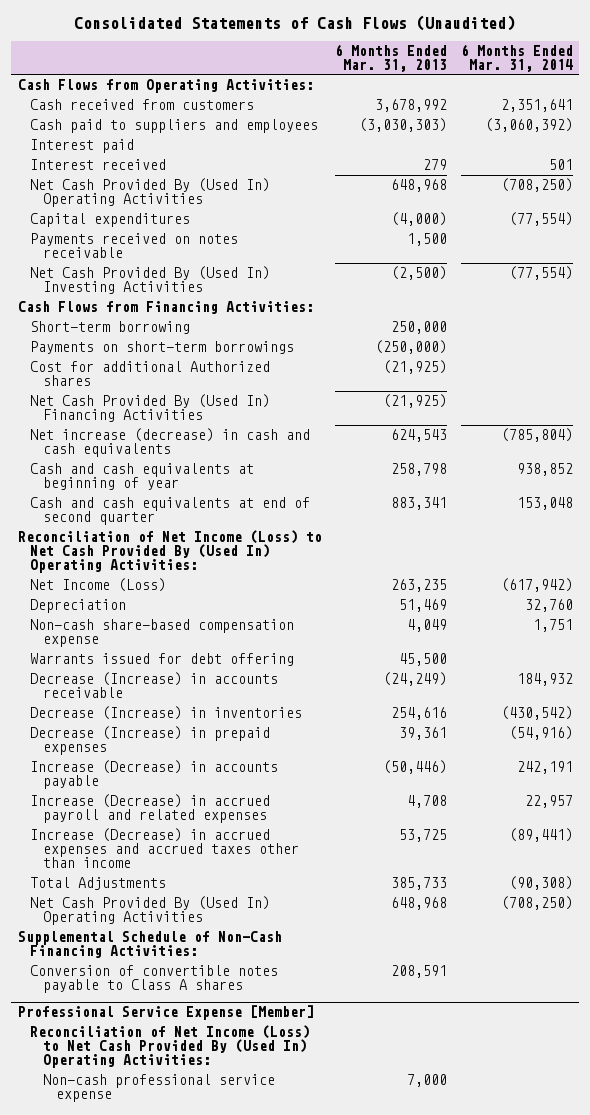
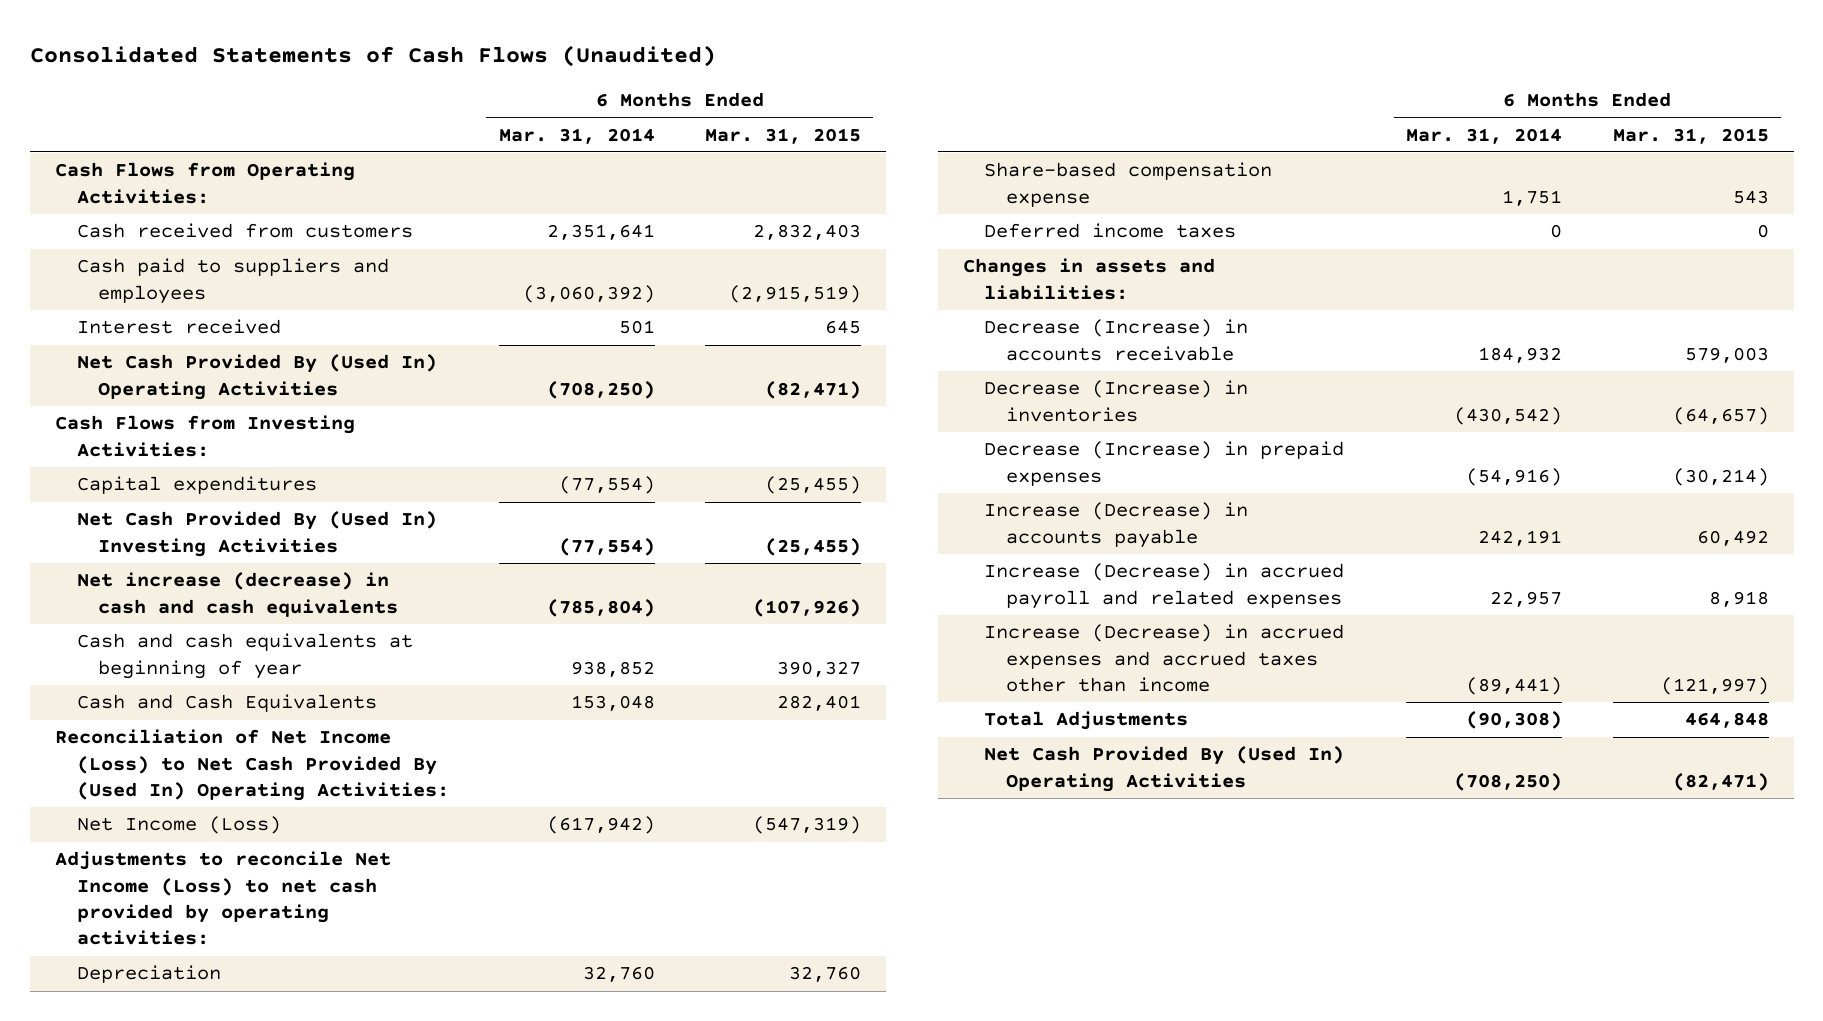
- | 6 Months Ended Mar. 31, 2013 | 6 Months Ended Mar. 31, 2014
+ | 6 Months Ended Mar. 31, 2014 | 6 Months Ended Mar. 31, 2015
- Interest paid
+ Cash Flows from Investing Activities:
- Payments received on notes receivable | 1,500 |
- Cash Flows from Financing Activities:
- Short-term borrowing | 250,000 |
- Payments on short-term borrowings | (250,000) |
- Cost for additional Authorized shares | (21,925) |
- Net Cash Provided By (Used In) Financing Activities | (21,925) |
- Cash and cash equivalents at end of second quarter | 883,341 | 153,048
+ Cash and Cash Equivalents | 153,048 | 282,401
+ Adjustments to reconcile Net Income (Loss) to net cash provided by operating activities:
- Non-cash share-based compensation expense | 4,049 | 1,751
- Warrants issued for debt offering | 45,500 |
+ Share-based compensation expense | 1,751 | 543
+ Deferred income taxes | 0 | 0
+ Changes in assets and liabilities:
- Supplemental Schedule of Non-Cash Financing Activities:
- Conversion of convertible notes payable to Class A shares | 208,591 |
- Professional Service Expense [Member]
- Reconciliation of Net Income (Loss) to Net Cash Provided By (Used In) Operating Activities:
- Non-cash professional service expense | 7,000 |

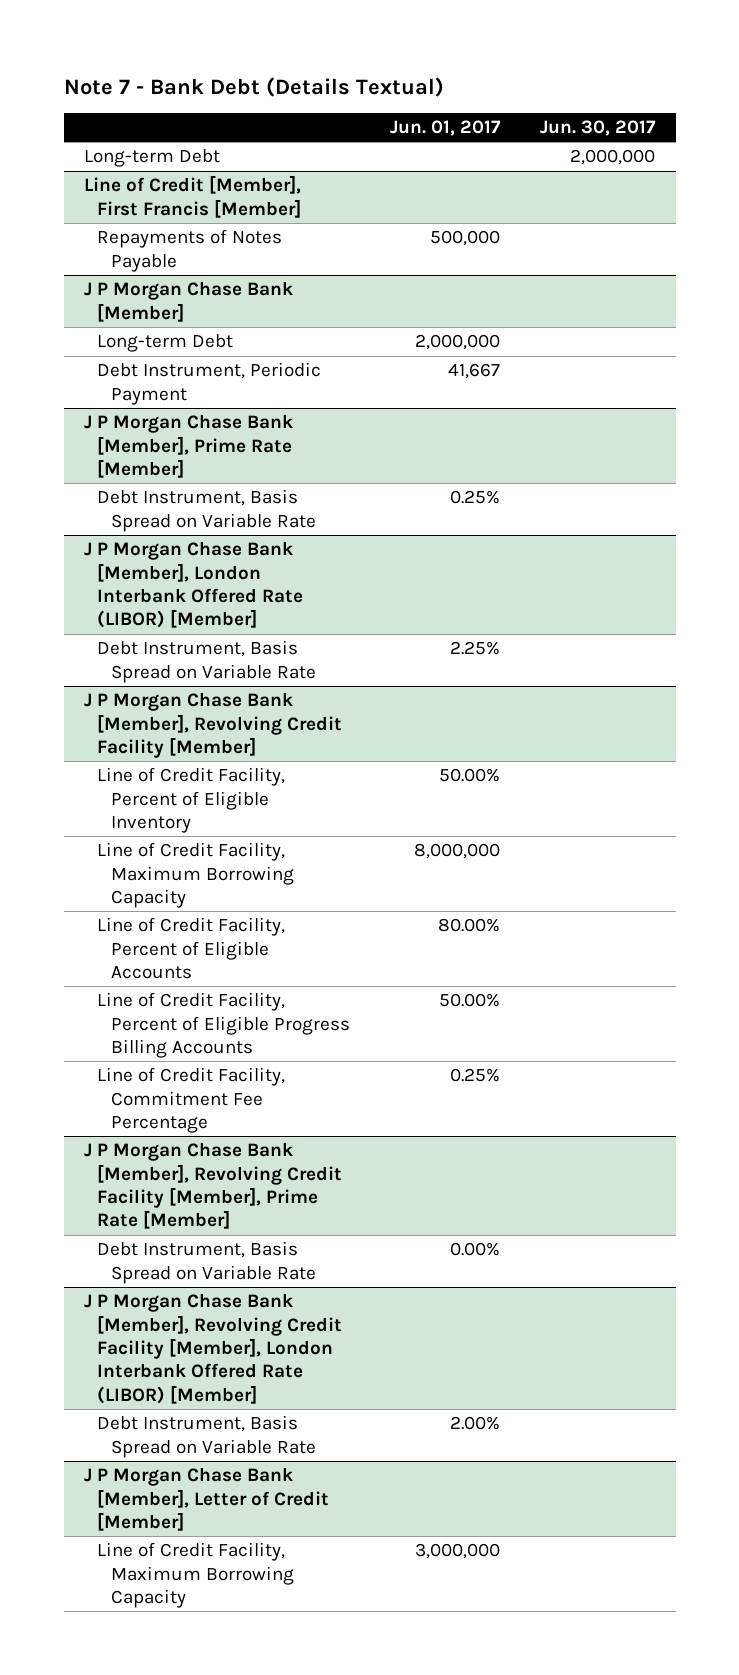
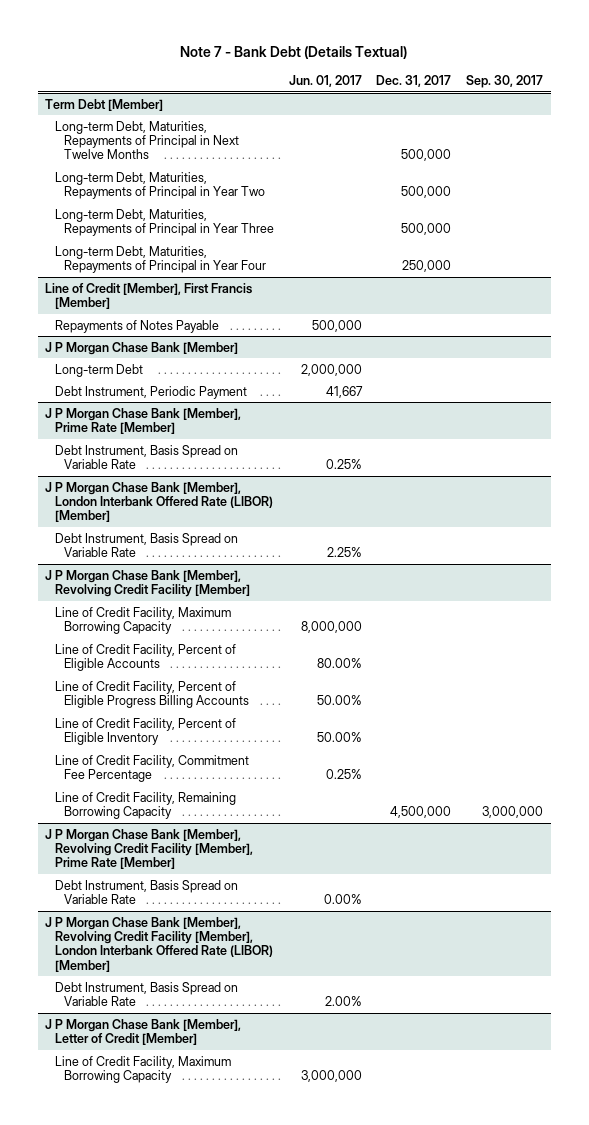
- | Jun. 01, 2017 | Jun. 30, 2017
+ | Jun. 01, 2017 | Dec. 31, 2017 | Sep. 30, 2017
- Long-term Debt | | 2,000,000
+ Term Debt [Member]
+ Long-term Debt, Maturities, Repayments of Principal in Next Twelve Months | | 500,000 |
+ Long-term Debt, Maturities, Repayments of Principal in Year Two | | 500,000 |
+ Long-term Debt, Maturities, Repayments of Principal in Year Three | | 500,000 |
+ Long-term Debt, Maturities, Repayments of Principal in Year Four | | 250,000 |
@ J P Morgan Chase Bank [Member], Revolving Credit Facility [Member]
moved down: Line of Credit Facility, Percent of Eligible Inventory | 50.00% | |
+ Line of Credit Facility, Remaining Borrowing Capacity | | 4,500,000 | 3,000,000

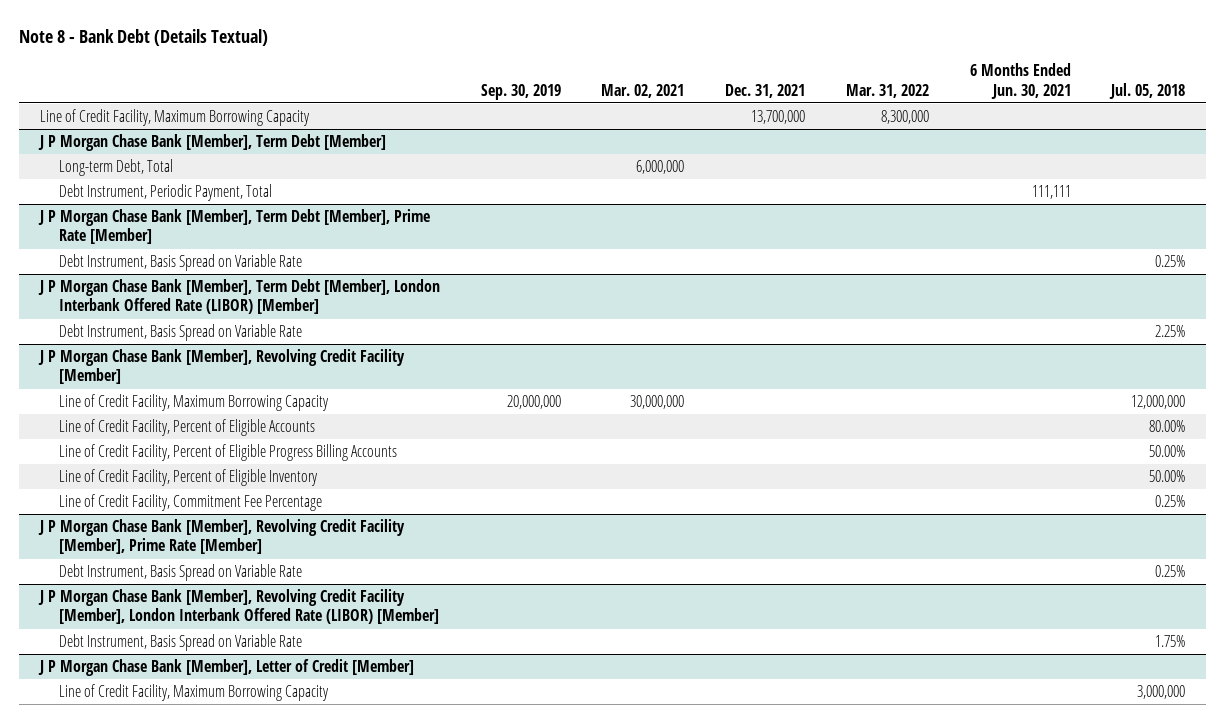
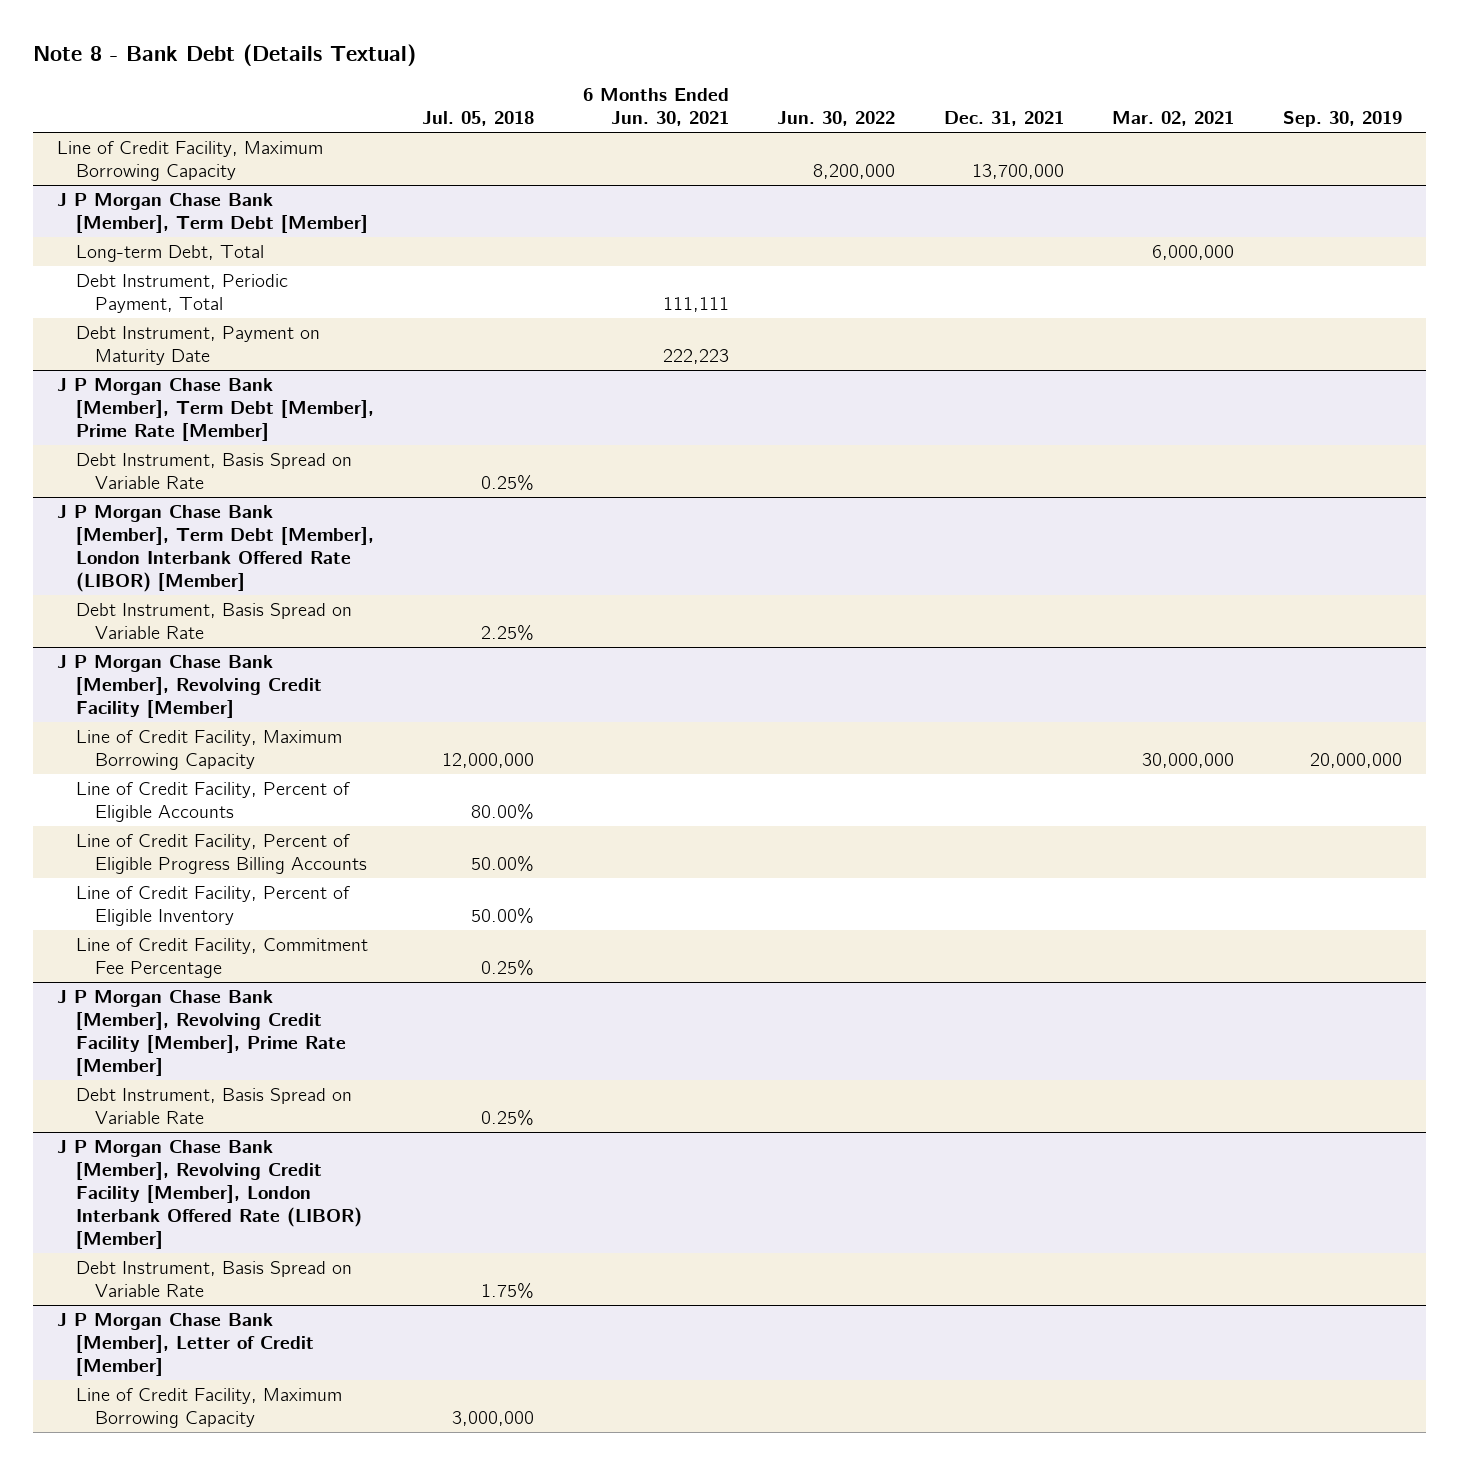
- | Sep. 30, 2019 | Mar. 02, 2021 | Dec. 31, 2021 | Mar. 31, 2022 | 6 Months Ended Jun. 30, 2021 | Jul. 05, 2018
+ | Jul. 05, 2018 | 6 Months Ended Jun. 30, 2021 | Jun. 30, 2022 | Dec. 31, 2021 | Mar. 02, 2021 | Sep. 30, 2019
@ J P Morgan Chase Bank [Member], Term Debt [Member]
+ Debt Instrument, Payment on Maturity Date | | 222,223 | | | |

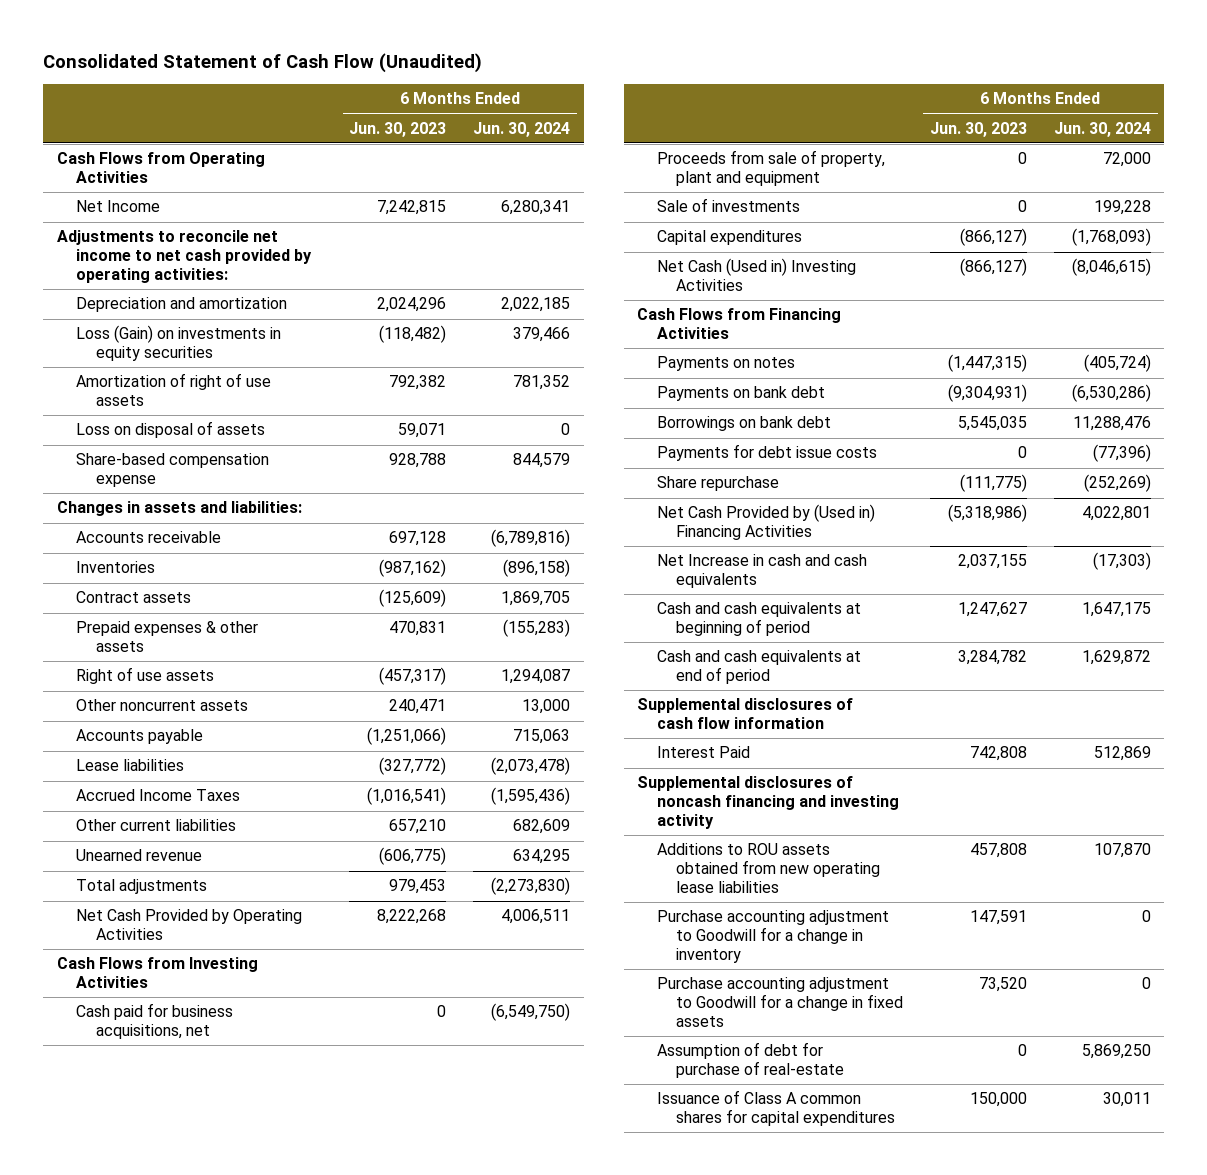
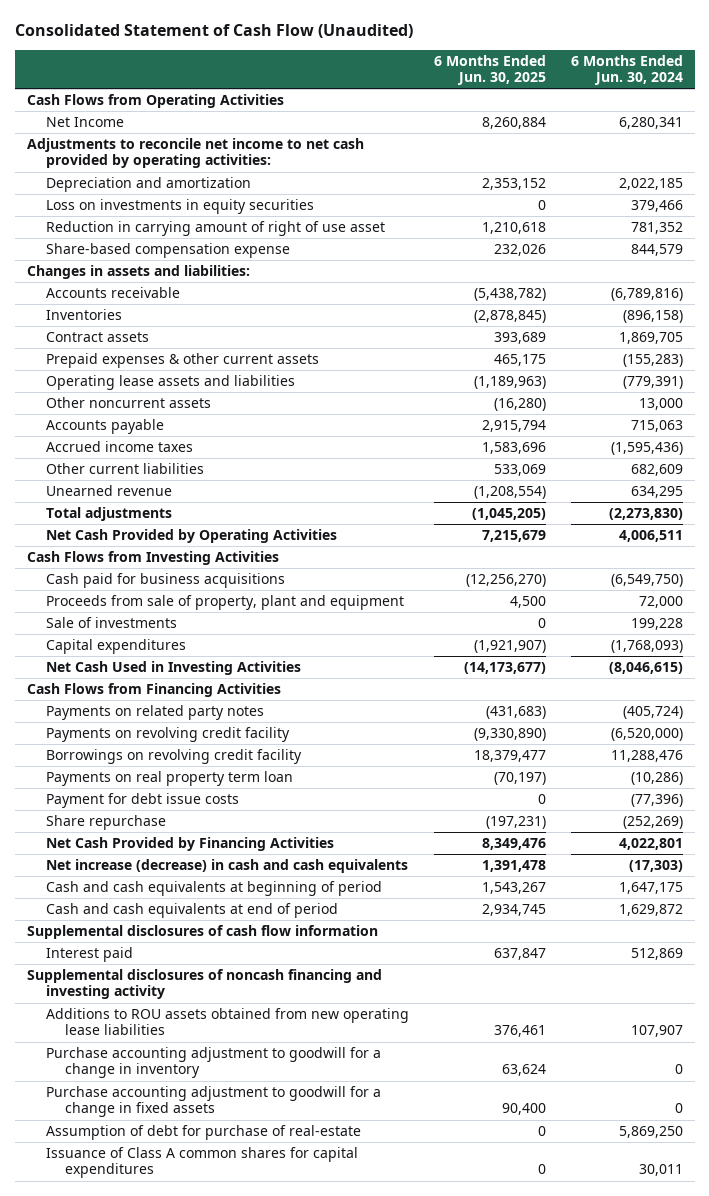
- | 6 Months Ended Jun. 30, 2023 | 6 Months Ended Jun. 30, 2024
+ | 6 Months Ended Jun. 30, 2025 | 6 Months Ended Jun. 30, 2024
- Loss (Gain) on investments in equity securities | (118,482) | 379,466
- Amortization of right of use assets | 792,382 | 781,352
- Loss on disposal of assets | 59,071 | 0
+ Loss on investments in equity securities | 0 | 379,466
+ Reduction in carrying amount of right of use asset | 1,210,618 | 781,352
- Prepaid expenses & other assets | 470,831 | (155,283)
- Right of use assets | (457,317) | 1,294,087
+ Prepaid expenses & other current assets | 465,175 | (155,283)
+ Operating lease assets and liabilities | (1,189,963) | (779,391)
- Lease liabilities | (327,772) | (2,073,478)
- Accrued Income Taxes | (1,016,541) | (1,595,436)
+ Accrued income taxes | 1,583,696 | (1,595,436)
- Cash paid for business acquisitions, net | 0 | (6,549,750)
+ Cash paid for business acquisitions | (12,256,270) | (6,549,750)
- Net Cash (Used in) Investing Activities | (866,127) | (8,046,615)
+ Net Cash Used in Investing Activities | (14,173,677) | (8,046,615)
- Payments on notes | (1,447,315) | (405,724)
- Payments on bank debt | (9,304,931) | (6,530,286)
- Borrowings on bank debt | 5,545,035 | 11,288,476
- Payments for debt issue costs | 0 | (77,396)
+ Payments on related party notes | (431,683) | (405,724)
+ Payments on revolving credit facility | (9,330,890) | (6,520,000)
+ Borrowings on revolving credit facility | 18,379,477 | 11,288,476
+ Payments on real property term loan | (70,197) | (10,286)
+ Payment for debt issue costs | 0 | (77,396)
- Net Cash Provided by (Used in) Financing Activities | (5,318,986) | 4,022,801
- Net Increase in cash and cash equivalents | 2,037,155 | (17,303)
+ Net Cash Provided by Financing Activities | 8,349,476 | 4,022,801
+ Net increase (decrease) in cash and cash equivalents | 1,391,478 | (17,303)
- Interest Paid | 742,808 | 512,869
+ Interest paid | 637,847 | 512,869
- Additions to ROU assets obtained from new operating lease liabilities | 457,808 | 107,870
- Purchase accounting adjustment to Goodwill for a change in inventory | 147,591 | 0
- Purchase accounting adjustment to Goodwill for a change in fixed assets | 73,520 | 0
+ Additions to ROU assets obtained from new operating lease liabilities | 376,461 | 107,907
+ Purchase accounting adjustment to goodwill for a change in inventory | 63,624 | 0
+ Purchase accounting adjustment to goodwill for a change in fixed assets | 90,400 | 0

